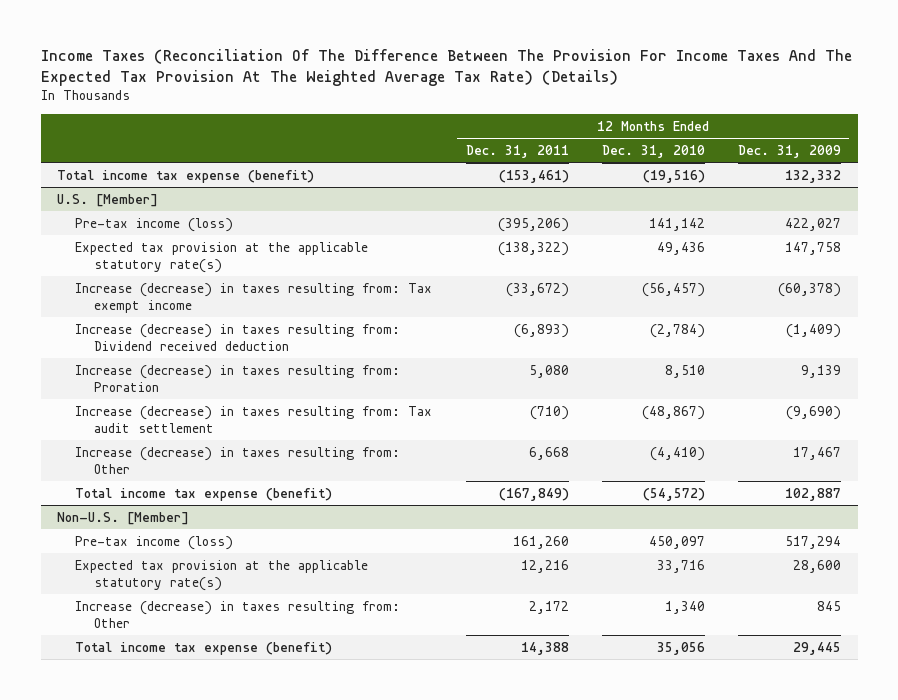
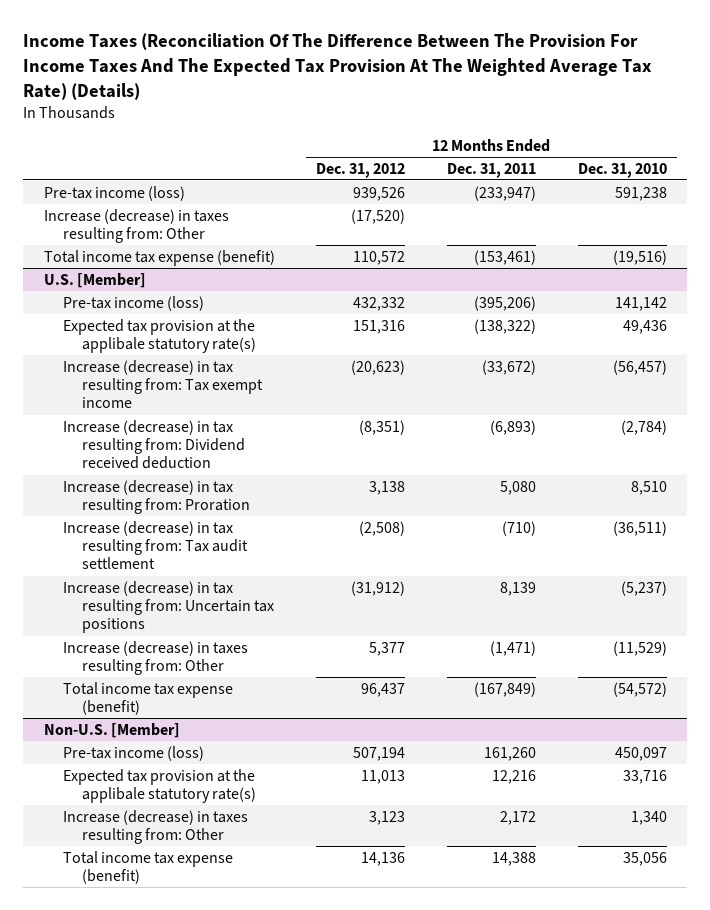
- | 12 Months Ended Dec. 31, 2011 | 12 Months Ended Dec. 31, 2010 | 12 Months Ended Dec. 31, 2009
+ | 12 Months Ended Dec. 31, 2012 | 12 Months Ended Dec. 31, 2011 | 12 Months Ended Dec. 31, 2010
+ Pre-tax income (loss) | 939,526 | (233,947) | 591,238
+ Increase (decrease) in taxes resulting from: Other | (17,520) | |
@ U.S. [Member]
- Expected tax provision at the applicable statutory rate(s) | (138,322) | 49,436 | 147,758
- Increase (decrease) in taxes resulting from: Tax exempt income | (33,672) | (56,457) | (60,378)
- Increase (decrease) in taxes resulting from: Dividend received deduction | (6,893) | (2,784) | (1,409)
- Increase (decrease) in taxes resulting from: Proration | 5,080 | 8,510 | 9,139
- Increase (decrease) in taxes resulting from: Tax audit settlement | (710) | (48,867) | (9,690)
- Increase (decrease) in taxes resulting from: Other | 6,668 | (4,410) | 17,467
+ Expected tax provision at the applibale statutory rate(s) | 151,316 | (138,322) | 49,436
+ Increase (decrease) in tax resulting from: Tax exempt income | (20,623) | (33,672) | (56,457)
+ Increase (decrease) in tax resulting from: Dividend received deduction | (8,351) | (6,893) | (2,784)
+ Increase (decrease) in tax resulting from: Proration | 3,138 | 5,080 | 8,510
+ Increase (decrease) in tax resulting from: Tax audit settlement | (2,508) | (710) | (36,511)
+ Increase (decrease) in tax resulting from: Uncertain tax positions | (31,912) | 8,139 | (5,237)
+ Increase (decrease) in taxes resulting from: Other | 5,377 | (1,471) | (11,529)
@ Non-U.S. [Member]
- Expected tax provision at the applicable statutory rate(s) | 12,216 | 33,716 | 28,600
+ Expected tax provision at the applibale statutory rate(s) | 11,013 | 12,216 | 33,716

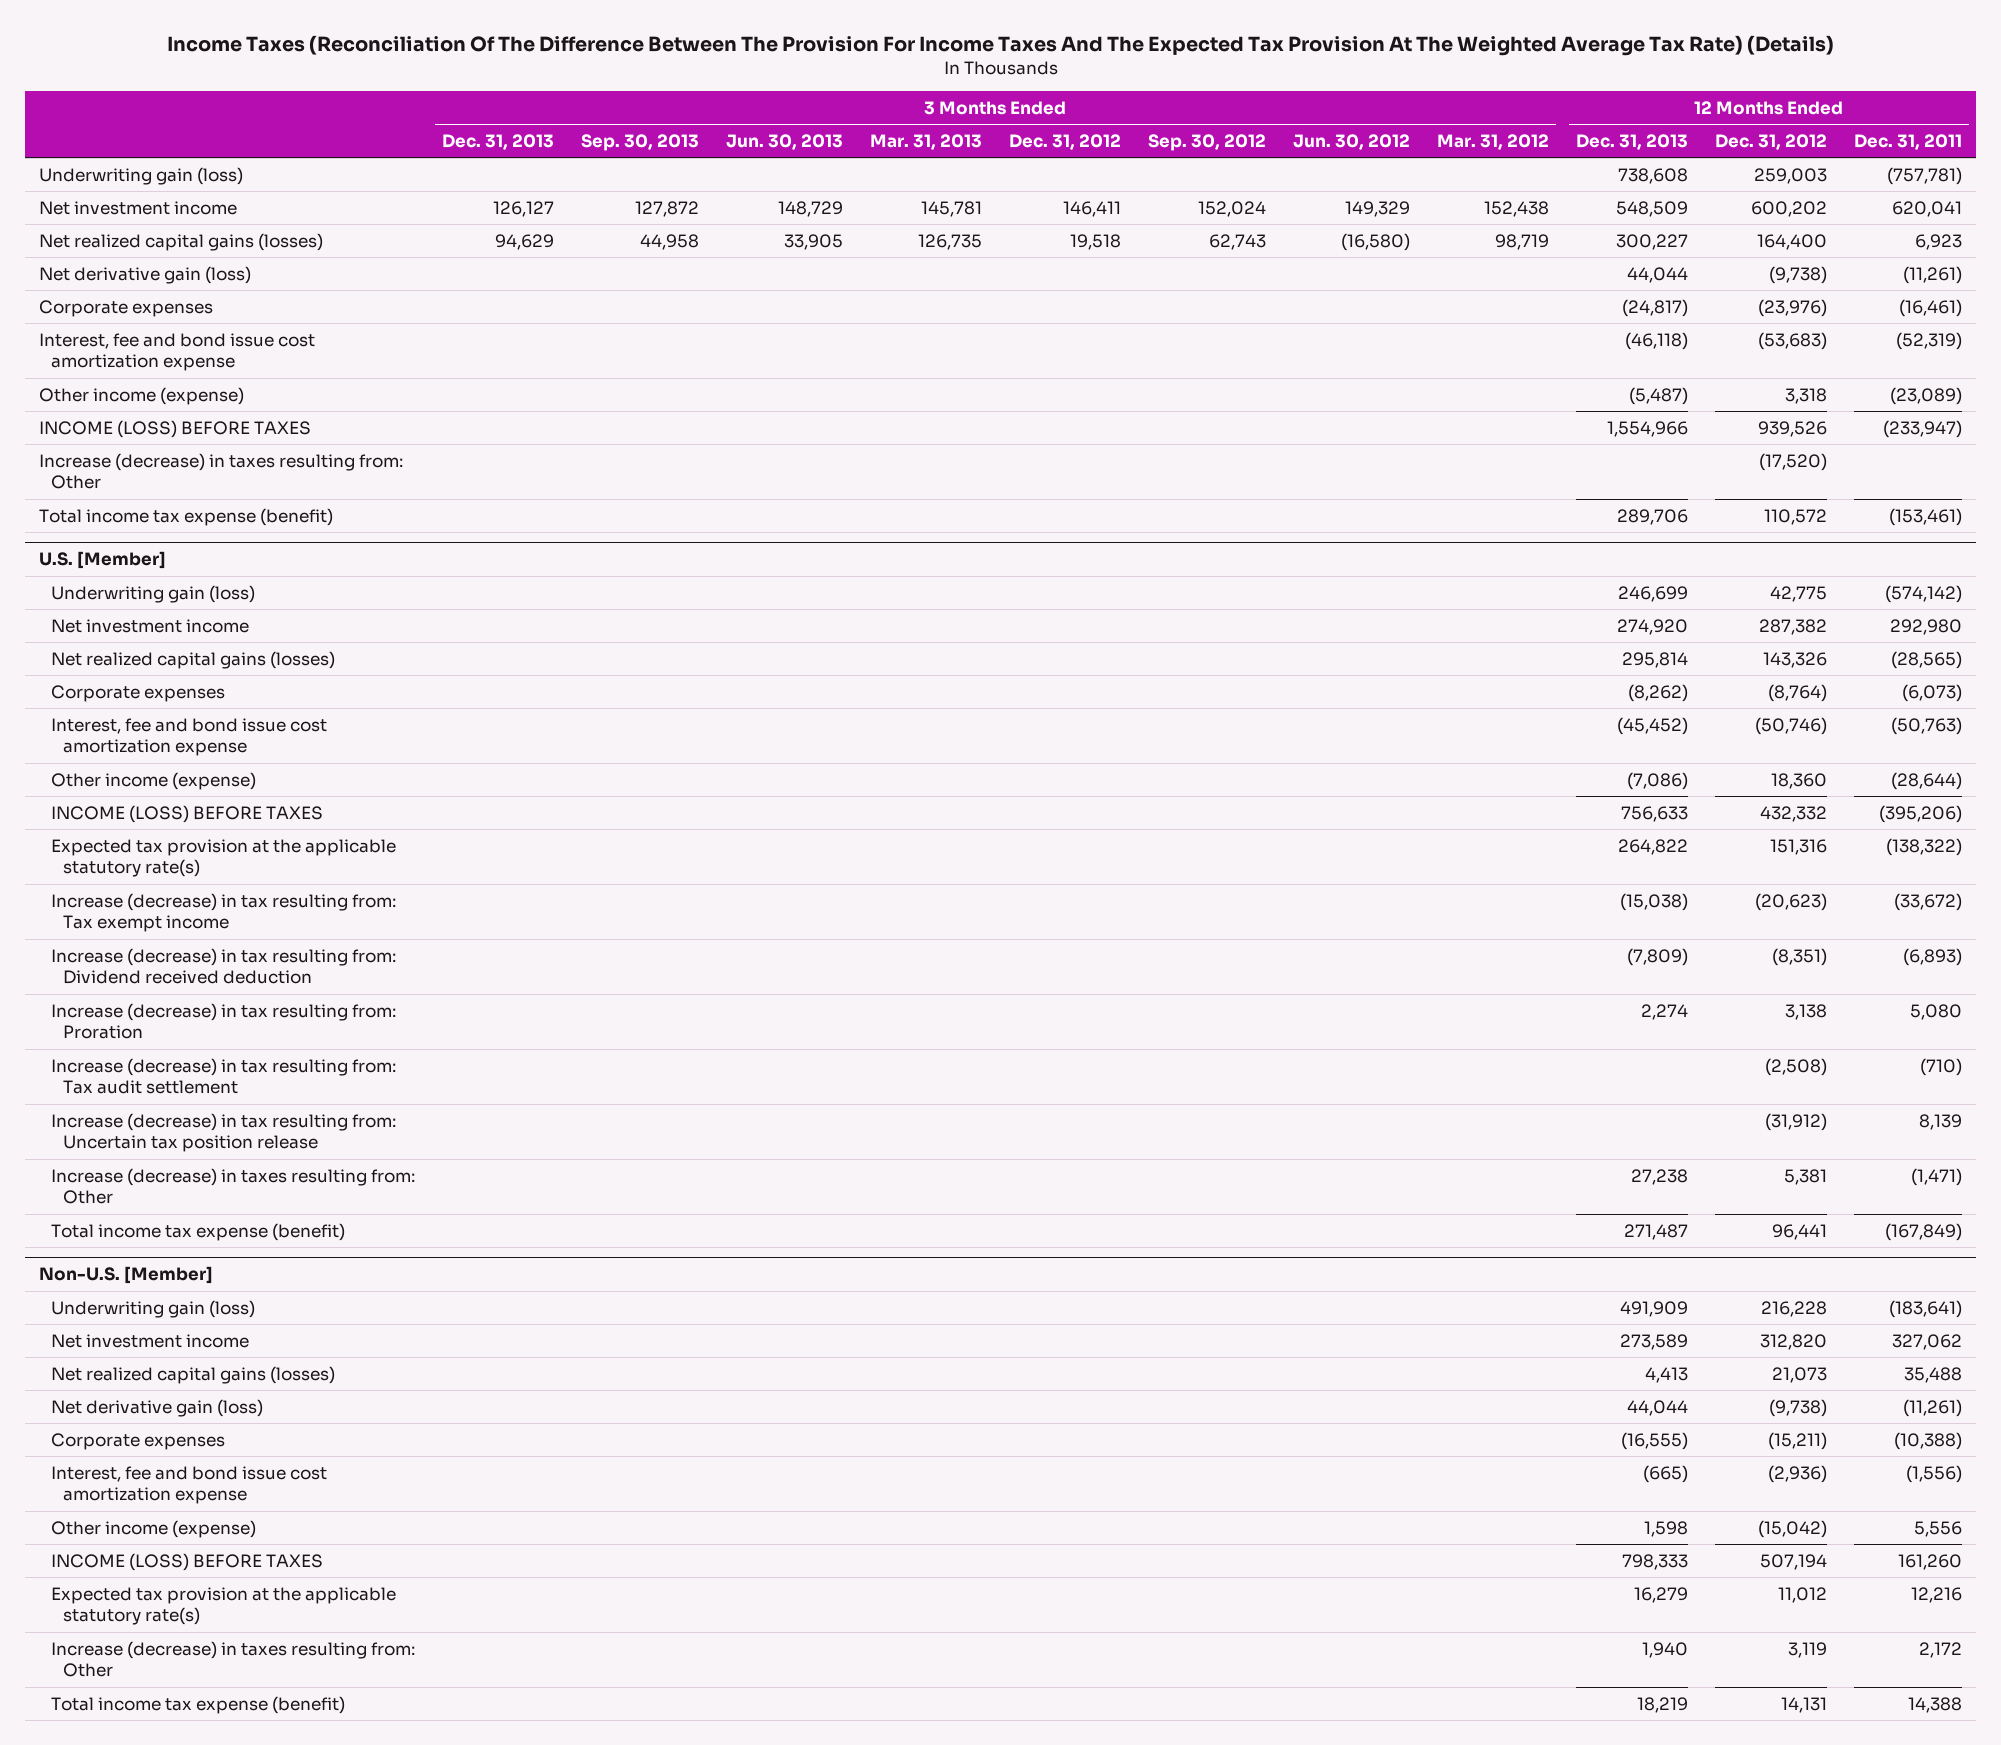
- | 12 Months Ended Dec. 31, 2012 | 12 Months Ended Dec. 31, 2011 | 12 Months Ended Dec. 31, 2010
+ | 3 Months Ended Dec. 31, 2013 | 3 Months Ended Sep. 30, 2013 | 3 Months Ended Jun. 30, 2013 | 3 Months Ended Mar. 31, 2013 | 3 Months Ended Dec. 31, 2012 | 3 Months Ended Sep. 30, 2012 | 3 Months Ended Jun. 30, 2012 | 3 Months Ended Mar. 31, 2012 | 12 Months Ended Dec. 31, 2013 | 12 Months Ended Dec. 31, 2012 | 12 Months Ended Dec. 31, 2011
- Pre-tax income (loss) | 939,526 | (233,947) | 591,238
+ Underwriting gain (loss) | | | | | | | | | 738,608 | 259,003 | (757,781)
+ Net investment income | 126,127 | 127,872 | 148,729 | 145,781 | 146,411 | 152,024 | 149,329 | 152,438 | 548,509 | 600,202 | 620,041
+ Net realized capital gains (losses) | 94,629 | 44,958 | 33,905 | 126,735 | 19,518 | 62,743 | (16,580) | 98,719 | 300,227 | 164,400 | 6,923
+ Net derivative gain (loss) | | | | | | | | | 44,044 | (9,738) | (11,261)
+ Corporate expenses | | | | | | | | | (24,817) | (23,976) | (16,461)
+ Interest, fee and bond issue cost amortization expense | | | | | | | | | (46,118) | (53,683) | (52,319)
+ Other income (expense) | | | | | | | | | (5,487) | 3,318 | (23,089)
+ INCOME (LOSS) BEFORE TAXES | | | | | | | | | 1,554,966 | 939,526 | (233,947)
@ U.S. [Member]
- Pre-tax income (loss) | 432,332 | (395,206) | 141,142
- Expected tax provision at the applibale statutory rate(s) | 151,316 | (138,322) | 49,436
+ Underwriting gain (loss) | | | | | | | | | 246,699 | 42,775 | (574,142)
+ Net investment income | | | | | | | | | 274,920 | 287,382 | 292,980
+ Net realized capital gains (losses) | | | | | | | | | 295,814 | 143,326 | (28,565)
+ Corporate expenses | | | | | | | | | (8,262) | (8,764) | (6,073)
+ Interest, fee and bond issue cost amortization expense | | | | | | | | | (45,452) | (50,746) | (50,763)
+ Other income (expense) | | | | | | | | | (7,086) | 18,360 | (28,644)
+ INCOME (LOSS) BEFORE TAXES | | | | | | | | | 756,633 | 432,332 | (395,206)
+ Expected tax provision at the applicable statutory rate(s) | | | | | | | | | 264,822 | 151,316 | (138,322)
- Increase (decrease) in tax resulting from: Uncertain tax positions | (31,912) | 8,139 | (5,237)
- Increase (decrease) in taxes resulting from: Other | 5,377 | (1,471) | (11,529)
- Total income tax expense (benefit) | 96,437 | (167,849) | (54,572)
+ Increase (decrease) in tax resulting from: Uncertain tax position release | | | | | | | | | | (31,912) | 8,139
+ Increase (decrease) in taxes resulting from: Other | | | | | | | | | 27,238 | 5,381 | (1,471)
+ Total income tax expense (benefit) | | | | | | | | | 271,487 | 96,441 | (167,849)
@ Non-U.S. [Member]
- Pre-tax income (loss) | 507,194 | 161,260 | 450,097
- Expected tax provision at the applibale statutory rate(s) | 11,013 | 12,216 | 33,716
- Increase (decrease) in taxes resulting from: Other | 3,123 | 2,172 | 1,340
- Total income tax expense (benefit) | 14,136 | 14,388 | 35,056
+ Underwriting gain (loss) | | | | | | | | | 491,909 | 216,228 | (183,641)
+ Net investment income | | | | | | | | | 273,589 | 312,820 | 327,062
+ Net realized capital gains (losses) | | | | | | | | | 4,413 | 21,073 | 35,488
+ Net derivative gain (loss) | | | | | | | | | 44,044 | (9,738) | (11,261)
+ Corporate expenses | | | | | | | | | (16,555) | (15,211) | (10,388)
+ Interest, fee and bond issue cost amortization expense | | | | | | | | | (665) | (2,936) | (1,556)
+ Other income (expense) | | | | | | | | | 1,598 | (15,042) | 5,556
+ INCOME (LOSS) BEFORE TAXES | | | | | | | | | 798,333 | 507,194 | 161,260
+ Expected tax provision at the applicable statutory rate(s) | | | | | | | | | 16,279 | 11,012 | 12,216
+ Increase (decrease) in taxes resulting from: Other | | | | | | | | | 1,940 | 3,119 | 2,172
+ Total income tax expense (benefit) | | | | | | | | | 18,219 | 14,131 | 14,388

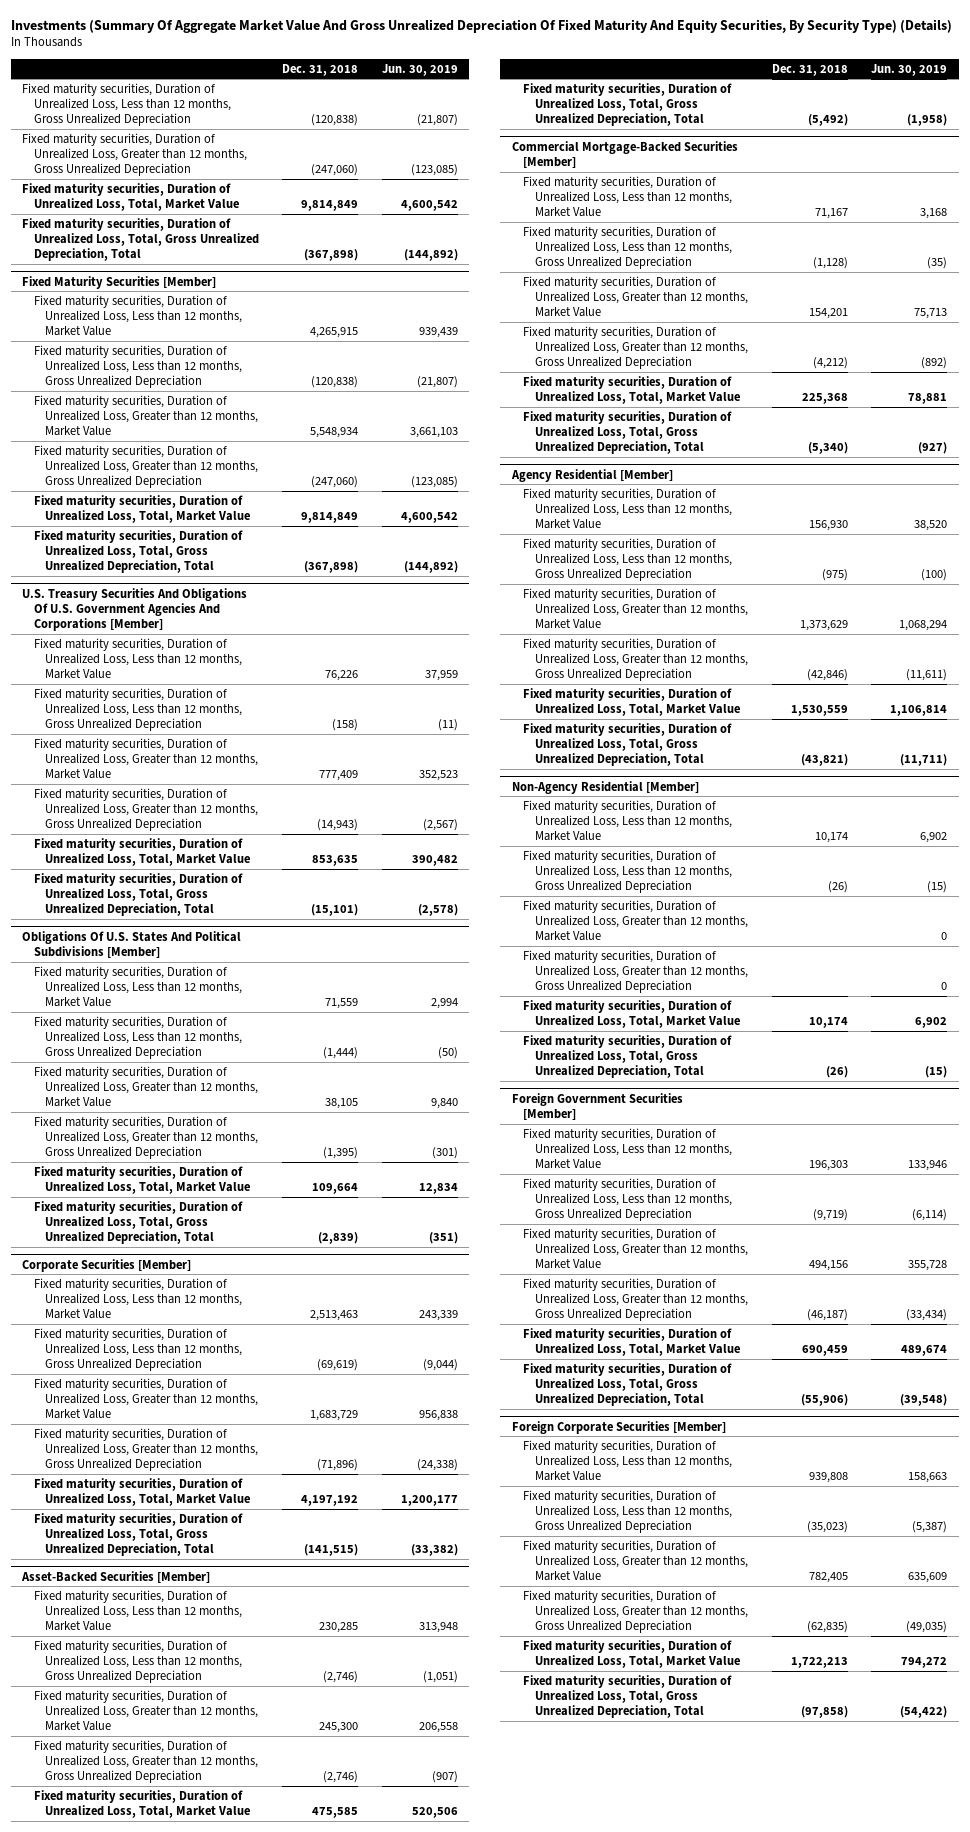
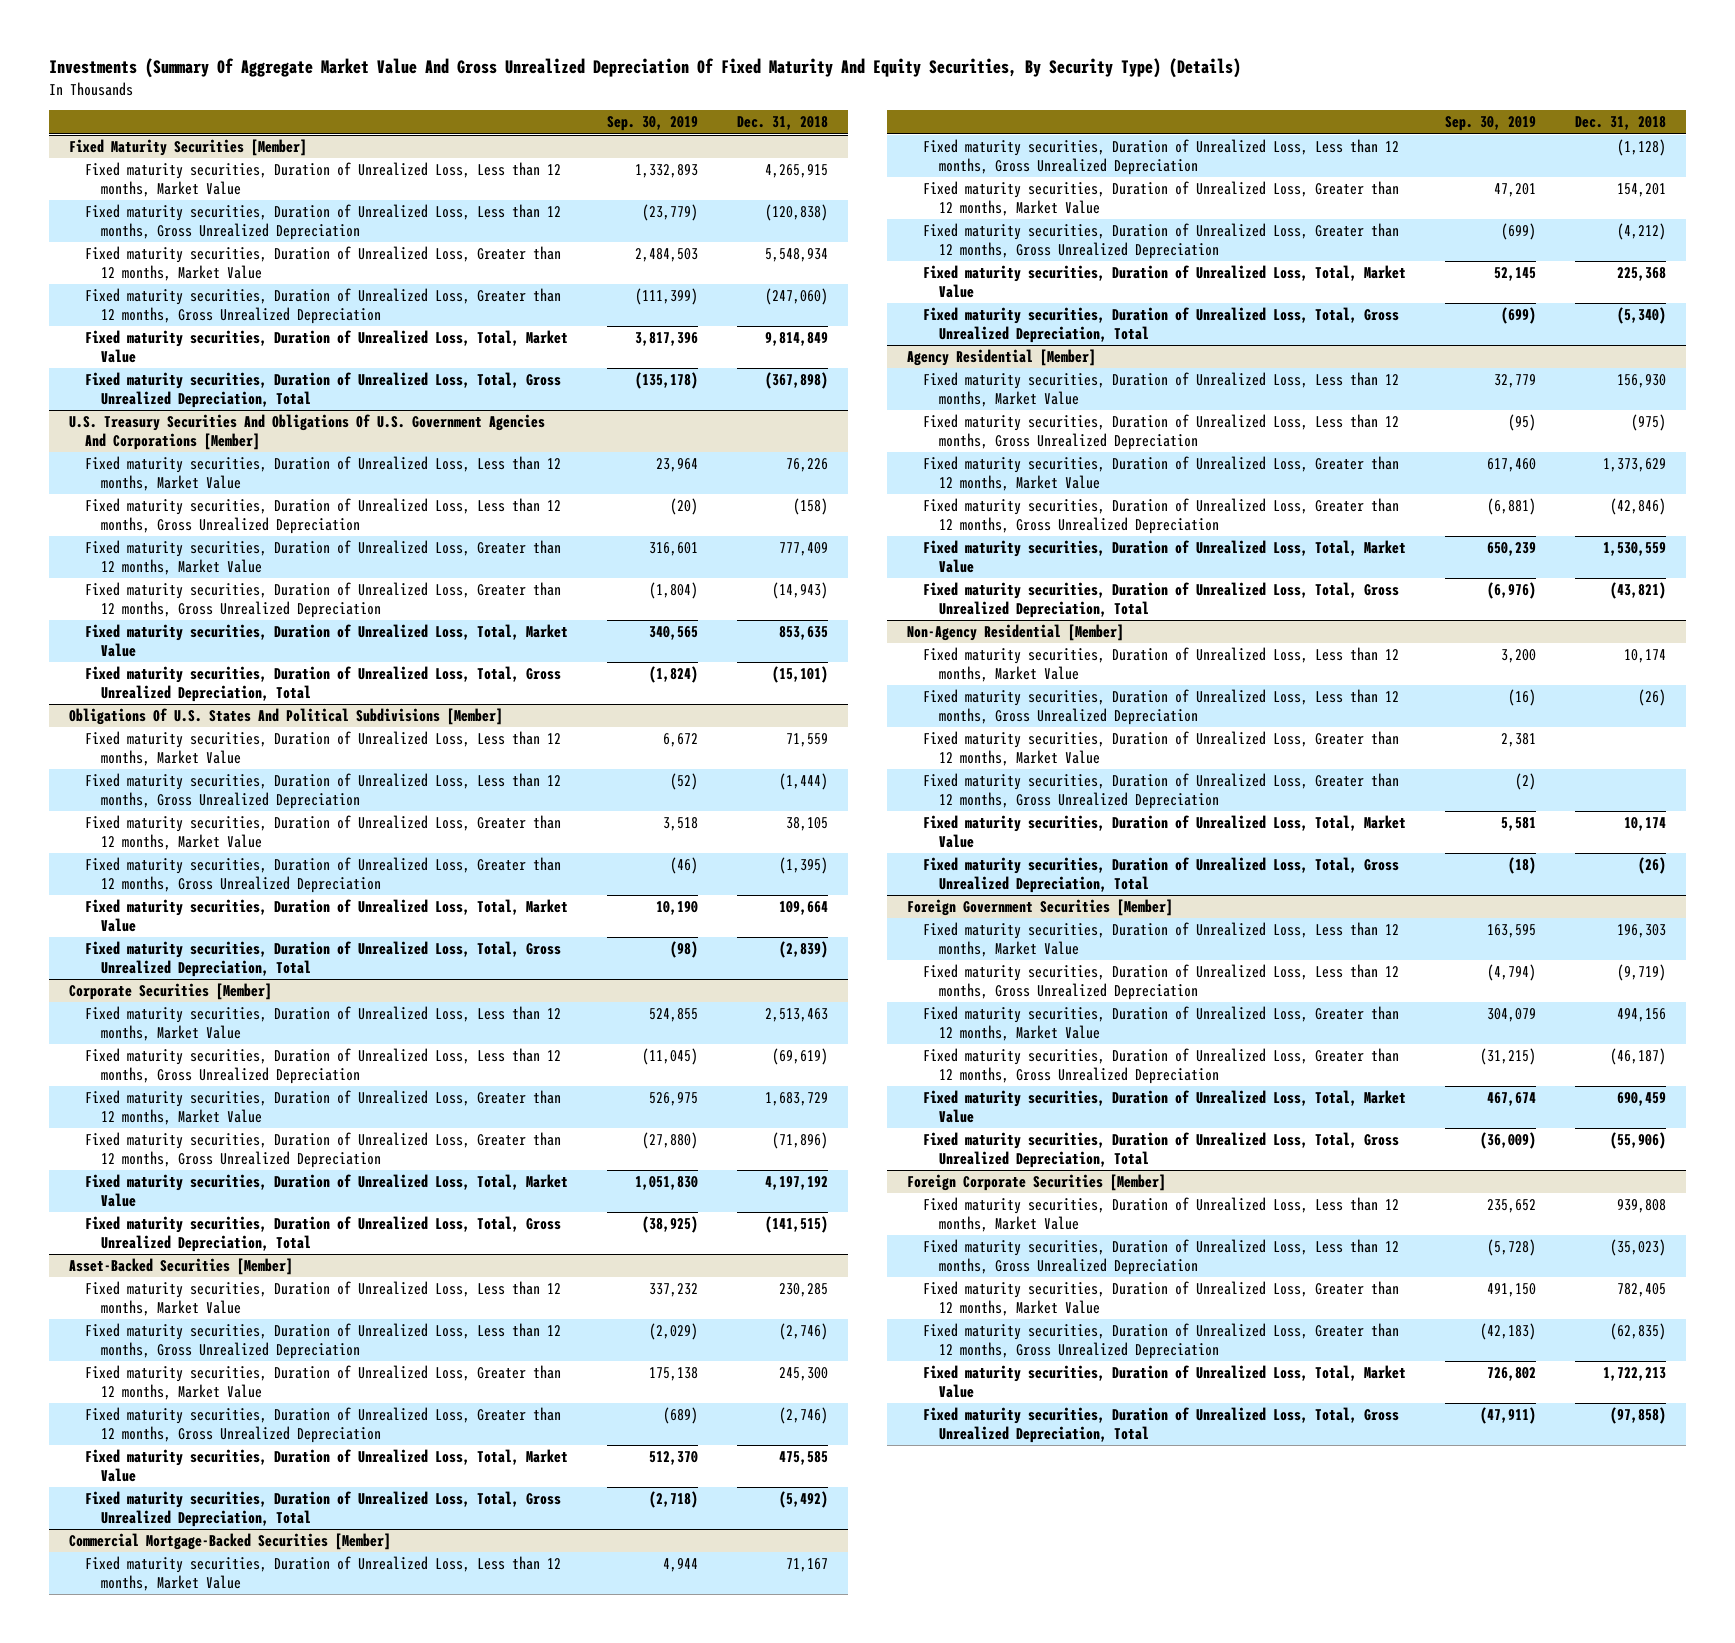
- | Dec. 31, 2018 | Jun. 30, 2019
+ | Sep. 30, 2019 | Dec. 31, 2018
- Fixed maturity securities, Duration of Unrealized Loss, Less than 12 months, Gross Unrealized Depreciation | (120,838) | (21,807)
- Fixed maturity securities, Duration of Unrealized Loss, Greater than 12 months, Gross Unrealized Depreciation | (247,060) | (123,085)
- Fixed maturity securities, Duration of Unrealized Loss, Total, Market Value | 9,814,849 | 4,600,542
- Fixed maturity securities, Duration of Unrealized Loss, Total, Gross Unrealized Depreciation, Total | (367,898) | (144,892)

